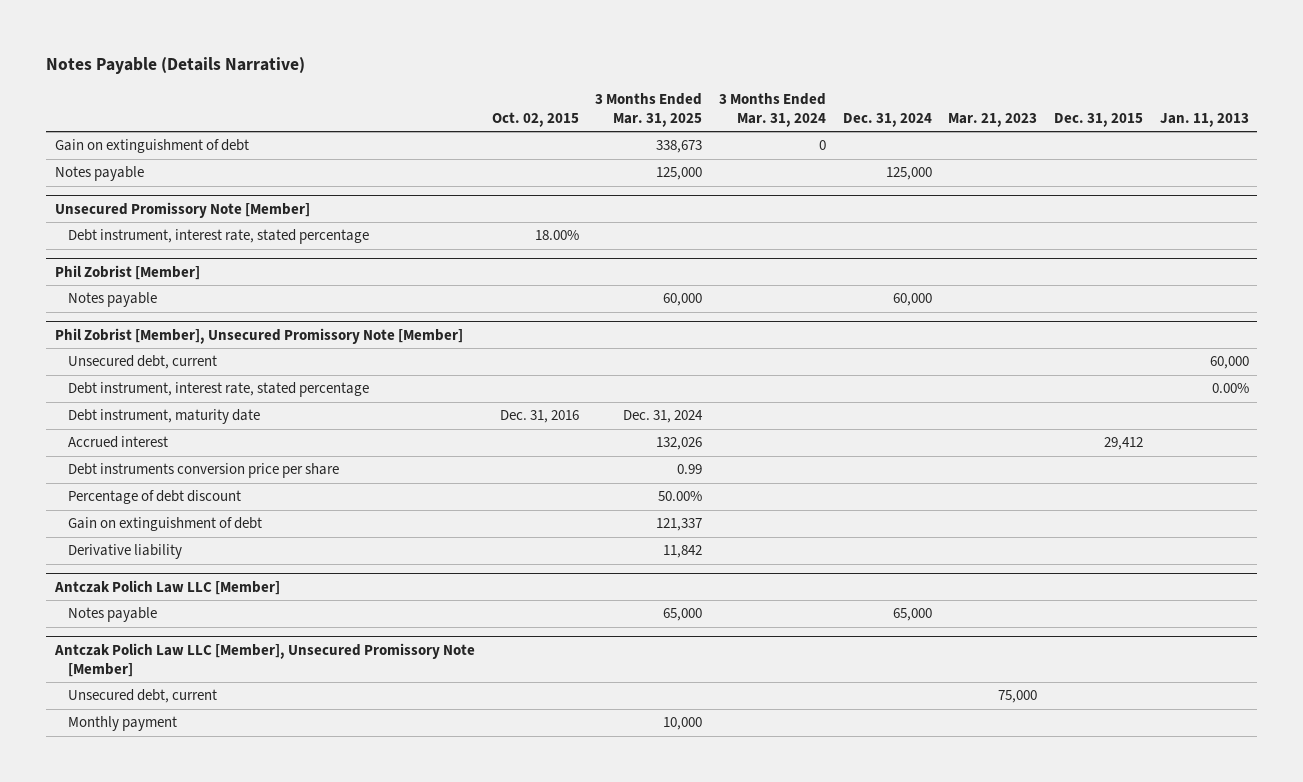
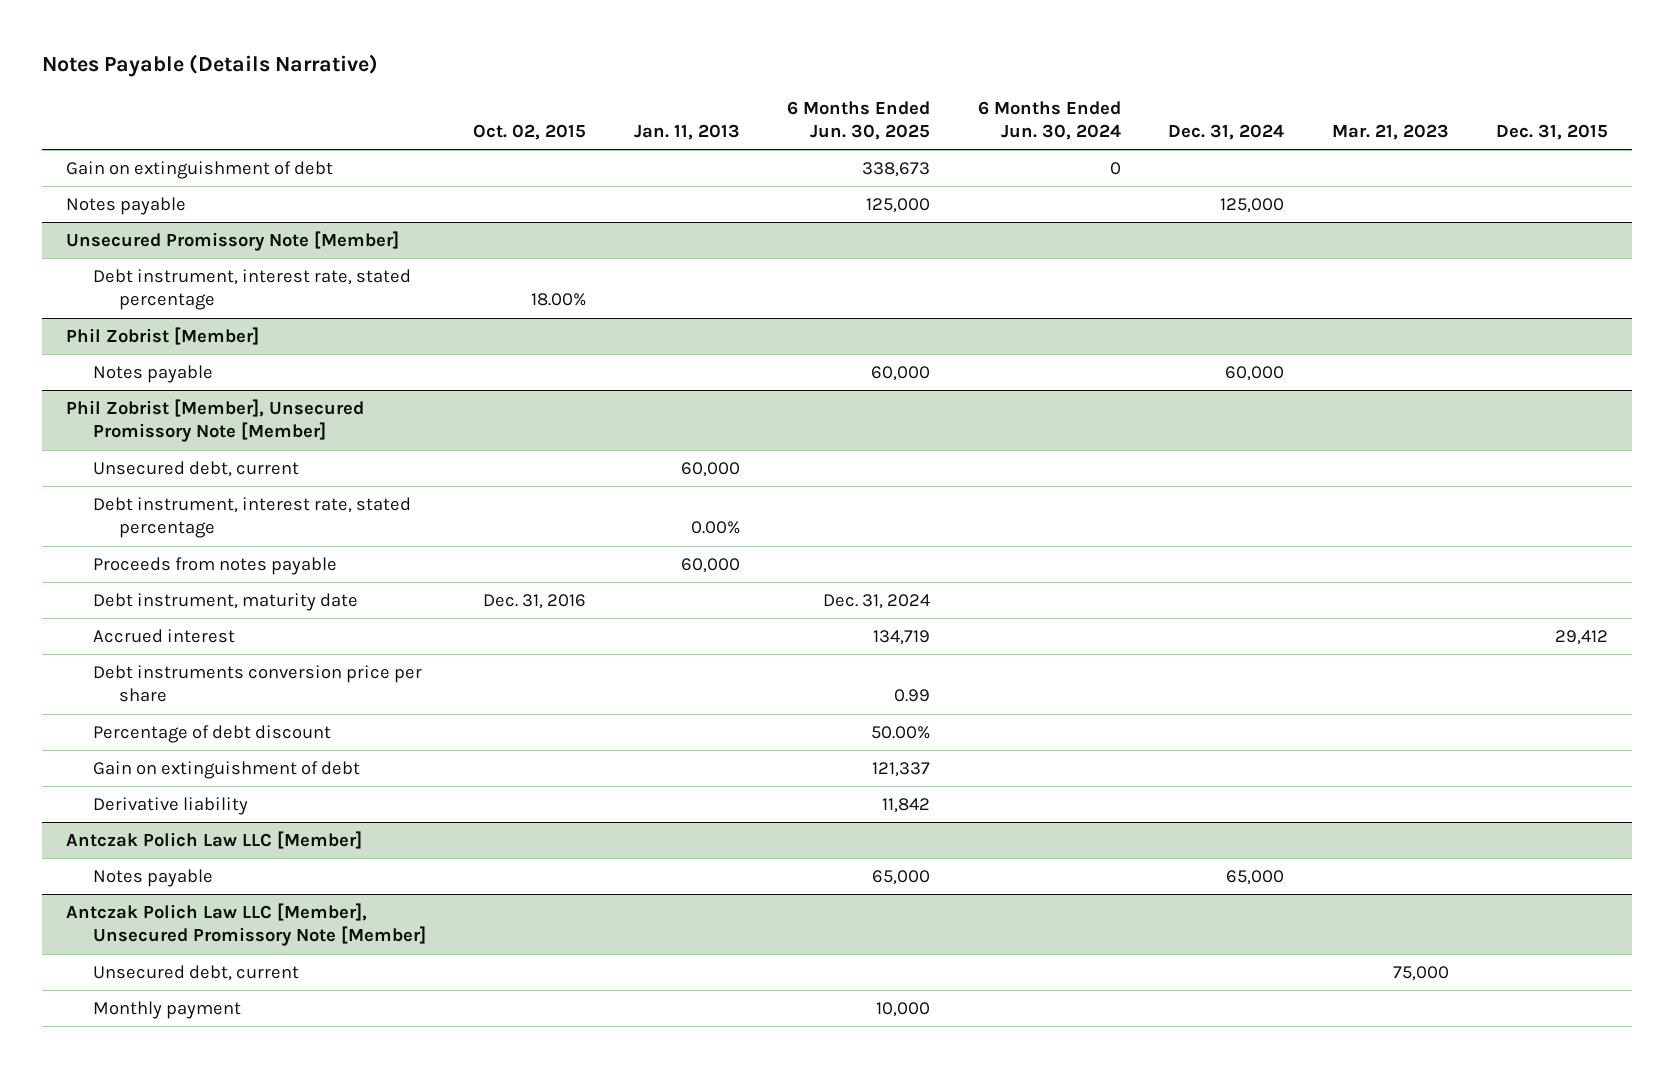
- | Oct. 02, 2015 | 3 Months Ended Mar. 31, 2025 | 3 Months Ended Mar. 31, 2024 | Dec. 31, 2024 | Mar. 21, 2023 | Dec. 31, 2015 | Jan. 11, 2013
+ | Oct. 02, 2015 | Jan. 11, 2013 | 6 Months Ended Jun. 30, 2025 | 6 Months Ended Jun. 30, 2024 | Dec. 31, 2024 | Mar. 21, 2023 | Dec. 31, 2015
@ Phil Zobrist [Member], Unsecured Promissory Note [Member]
+ Proceeds from notes payable | | 60,000 | | | | |

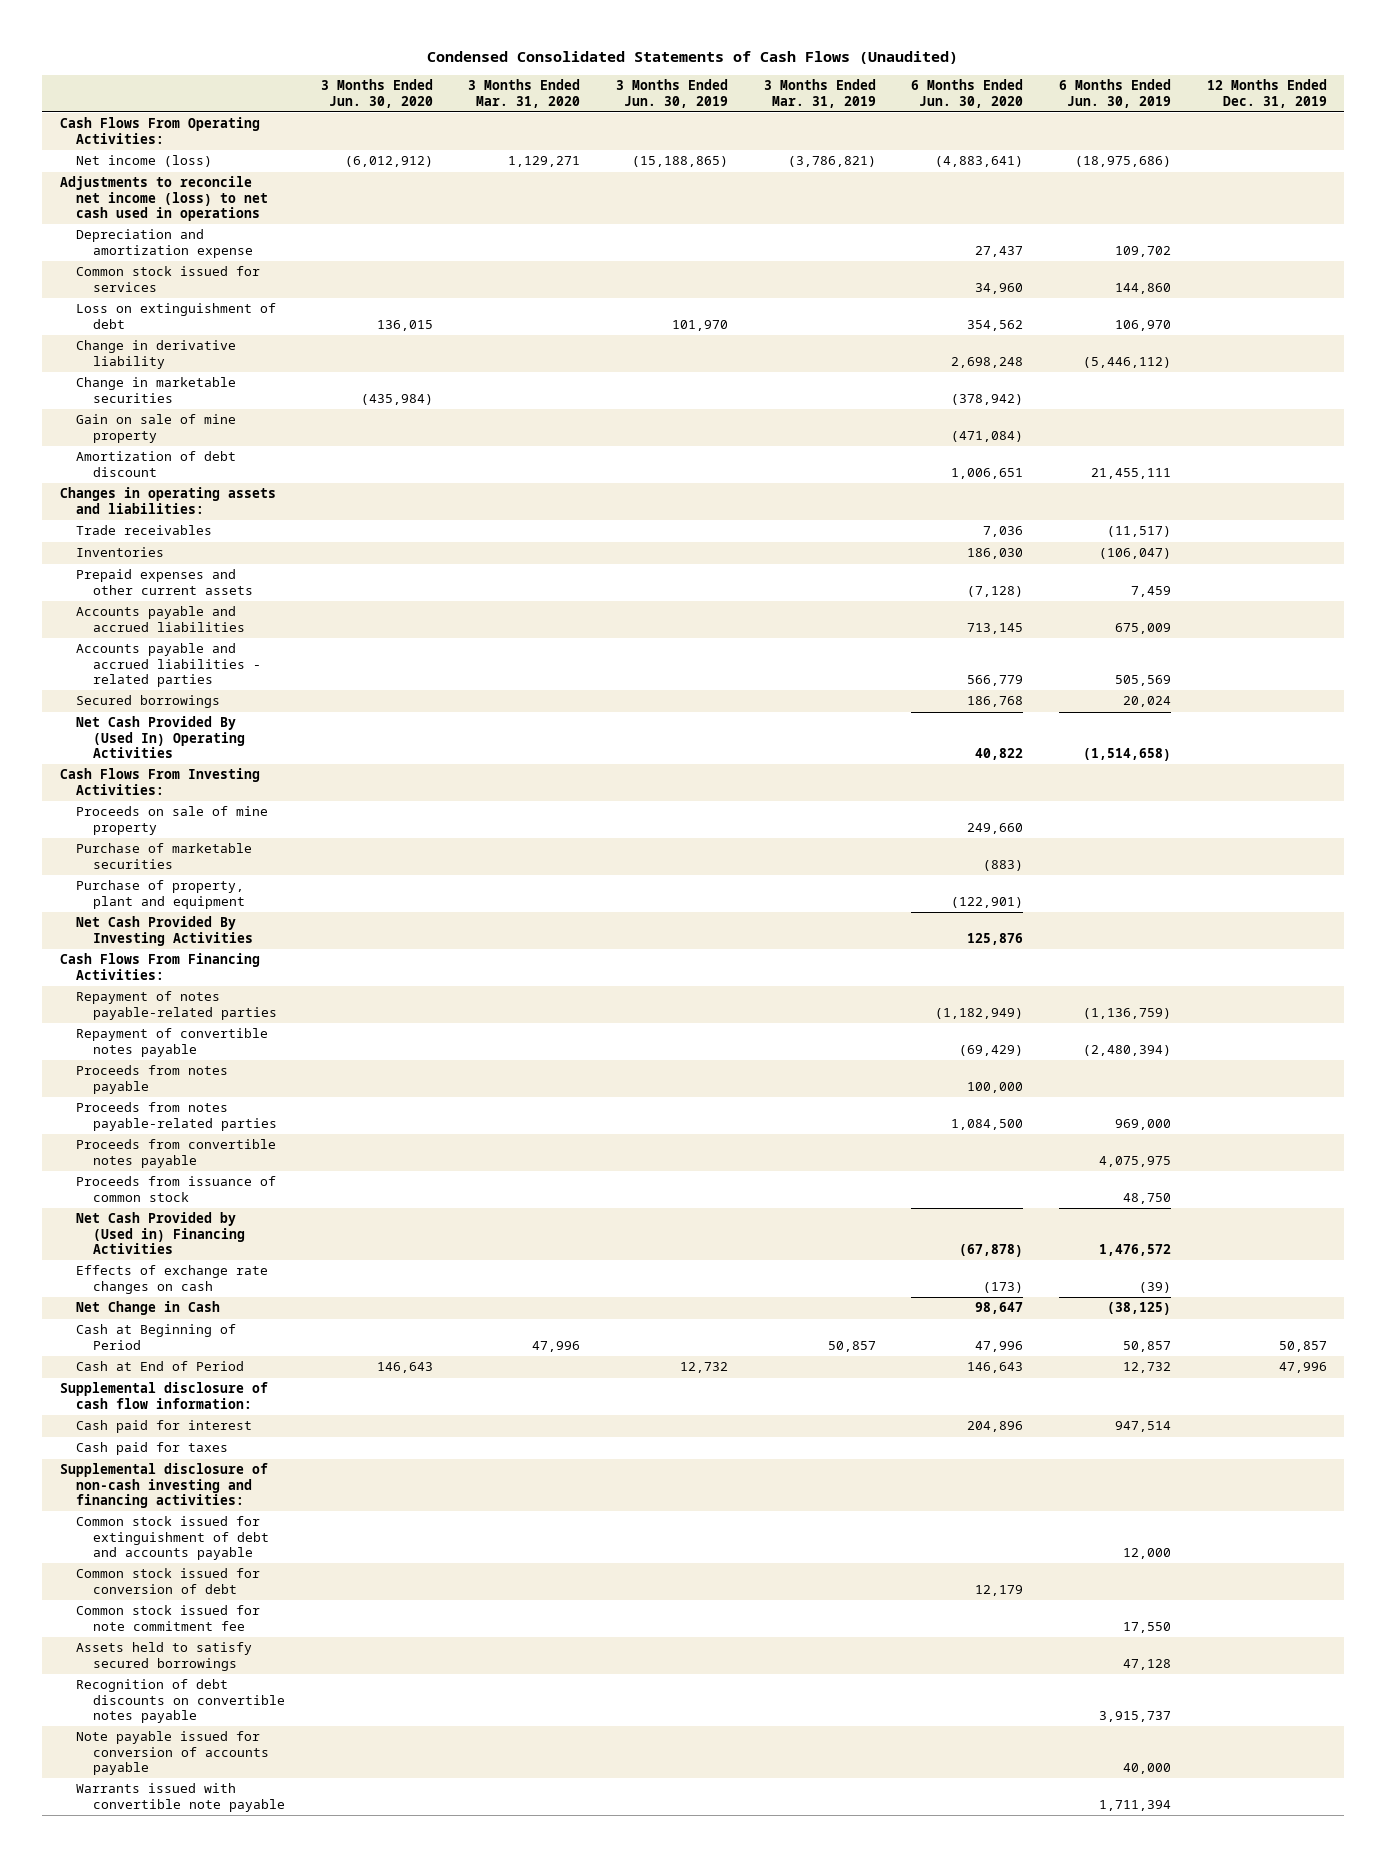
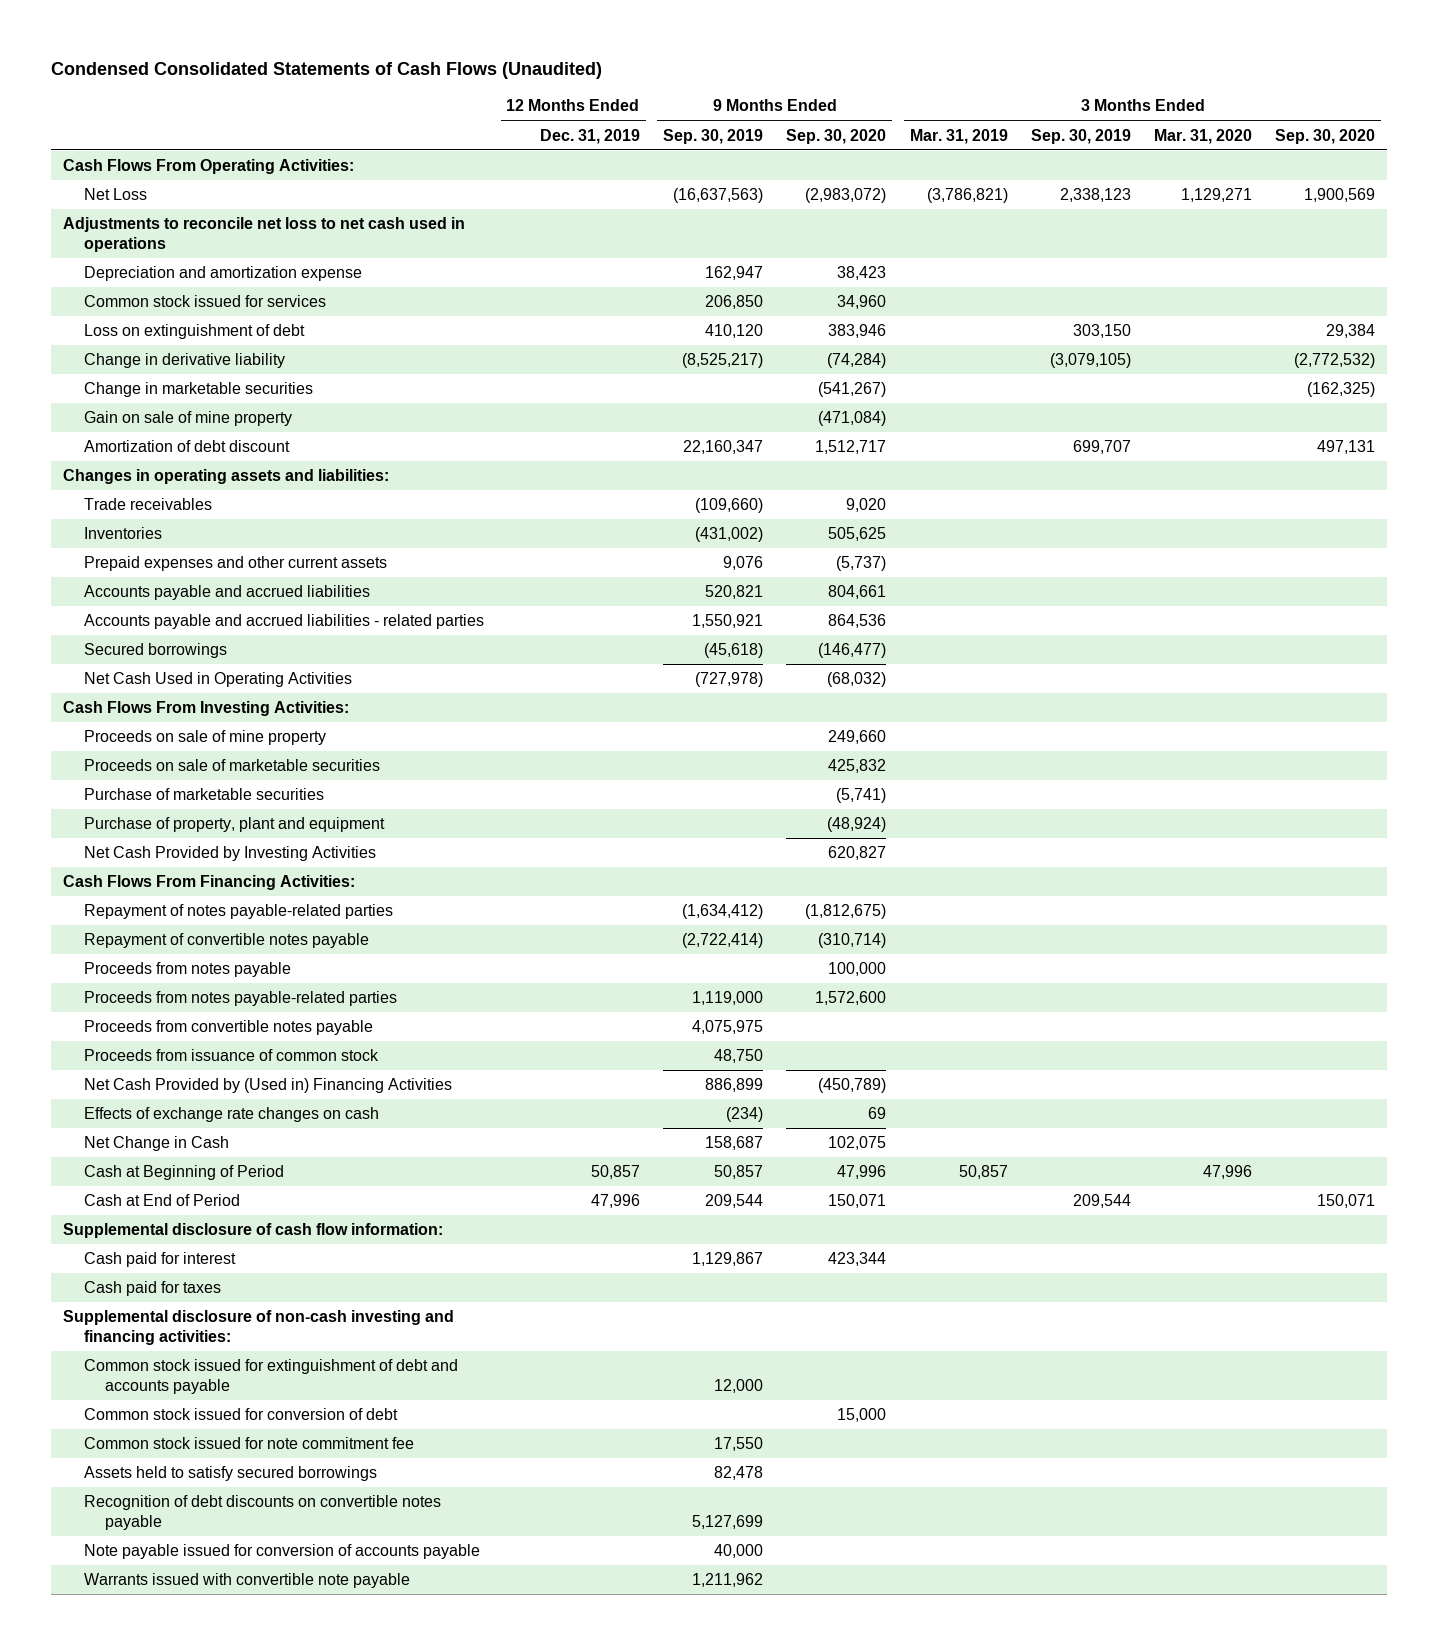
- | 3 Months Ended Jun. 30, 2020 | 3 Months Ended Mar. 31, 2020 | 3 Months Ended Jun. 30, 2019 | 3 Months Ended Mar. 31, 2019 | 6 Months Ended Jun. 30, 2020 | 6 Months Ended Jun. 30, 2019 | 12 Months Ended Dec. 31, 2019
+ | 12 Months Ended Dec. 31, 2019 | 9 Months Ended Sep. 30, 2019 | 9 Months Ended Sep. 30, 2020 | 3 Months Ended Mar. 31, 2019 | 3 Months Ended Sep. 30, 2019 | 3 Months Ended Mar. 31, 2020 | 3 Months Ended Sep. 30, 2020
- Net income (loss) | (6,012,912) | 1,129,271 | (15,188,865) | (3,786,821) | (4,883,641) | (18,975,686) |
- Adjustments to reconcile net income (loss) to net cash used in operations
+ Net Loss | | (16,637,563) | (2,983,072) | (3,786,821) | 2,338,123 | 1,129,271 | 1,900,569
+ Adjustments to reconcile net loss to net cash used in operations
- Net Cash Provided By (Used In) Operating Activities | | | | | 40,822 | (1,514,658) |
+ Net Cash Used in Operating Activities | | (727,978) | (68,032) | | | |
+ Proceeds on sale of marketable securities | | | 425,832 | | | |
- Net Cash Provided By Investing Activities | | | | | 125,876 | |
+ Net Cash Provided by Investing Activities | | | 620,827 | | | |

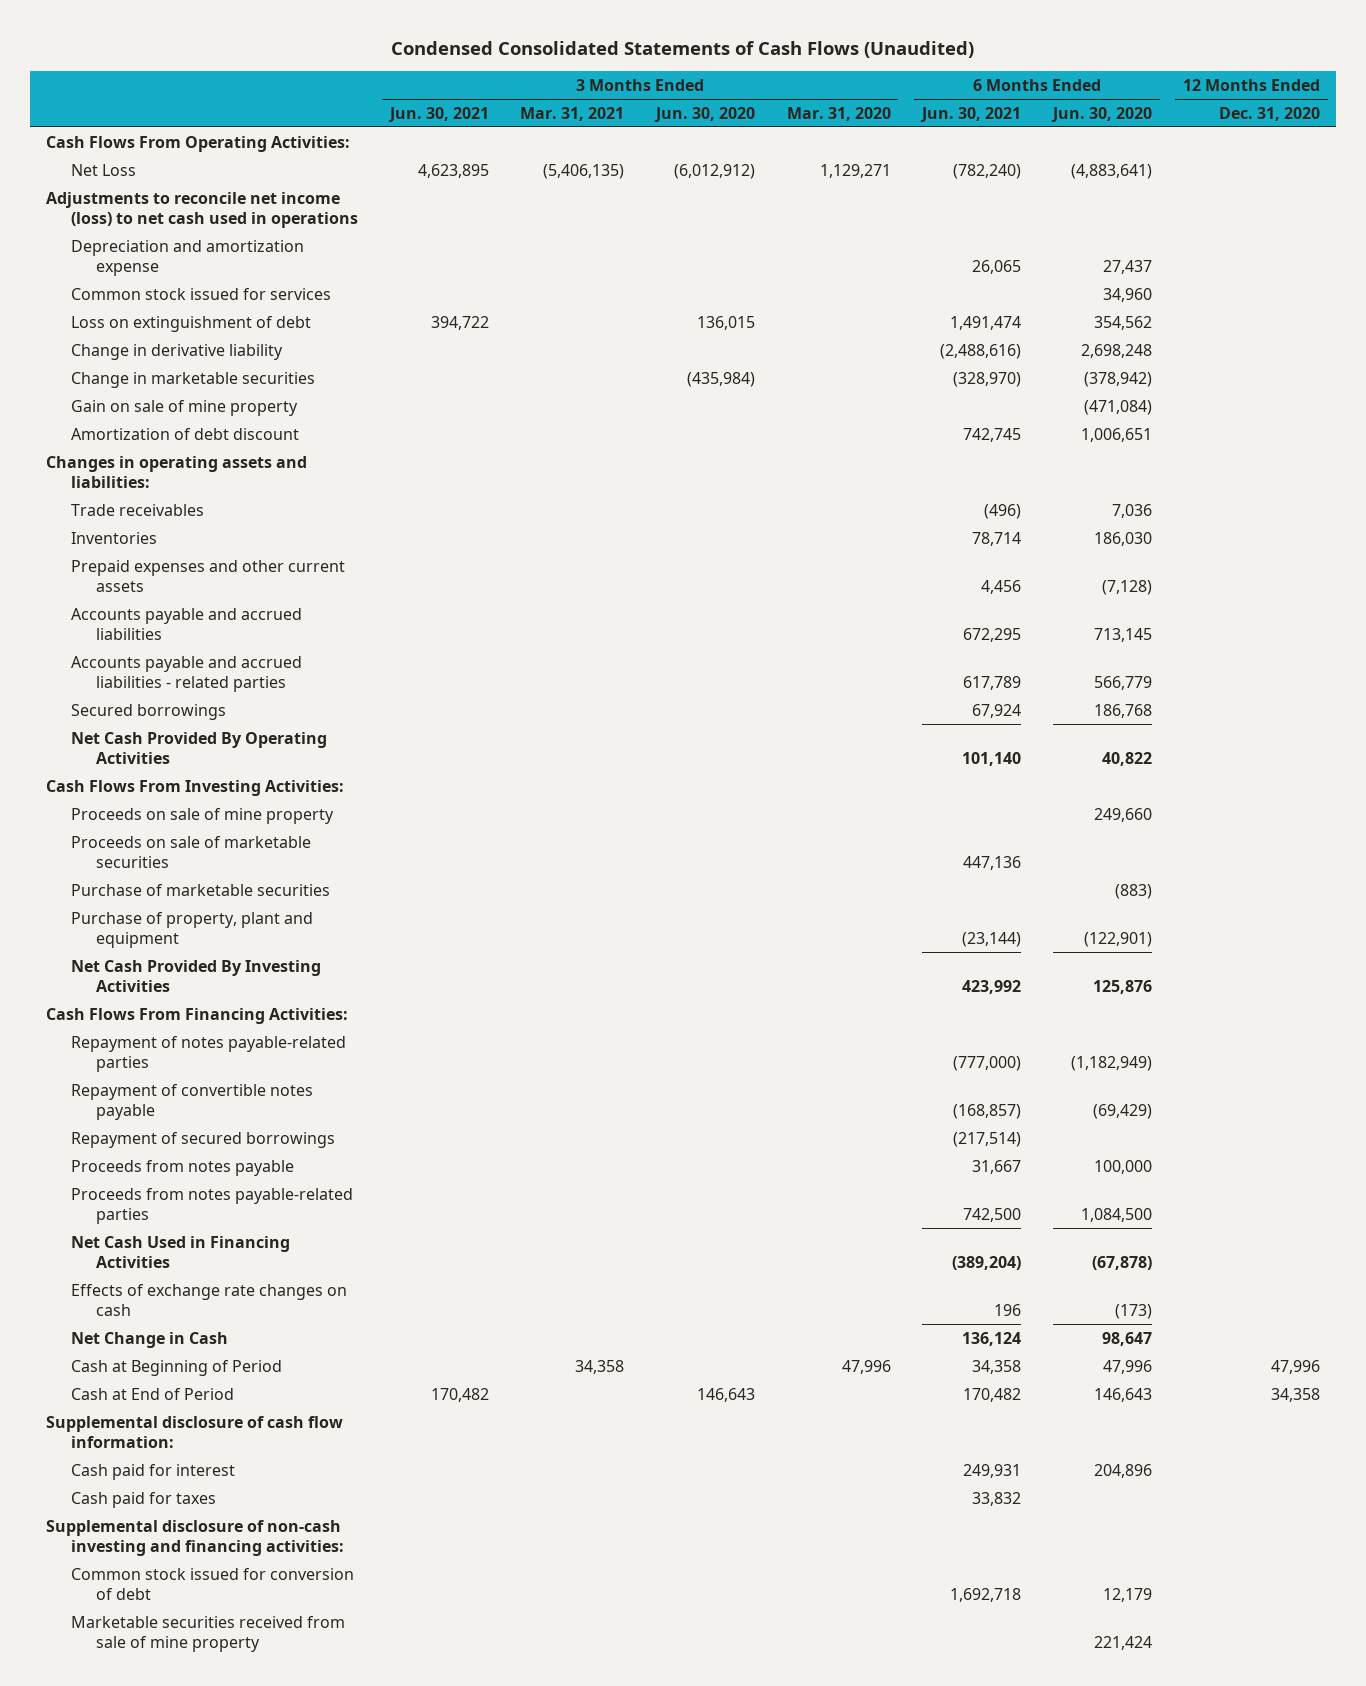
- | 12 Months Ended Dec. 31, 2019 | 9 Months Ended Sep. 30, 2019 | 9 Months Ended Sep. 30, 2020 | 3 Months Ended Mar. 31, 2019 | 3 Months Ended Sep. 30, 2019 | 3 Months Ended Mar. 31, 2020 | 3 Months Ended Sep. 30, 2020
+ | 3 Months Ended Jun. 30, 2021 | 3 Months Ended Mar. 31, 2021 | 3 Months Ended Jun. 30, 2020 | 3 Months Ended Mar. 31, 2020 | 6 Months Ended Jun. 30, 2021 | 6 Months Ended Jun. 30, 2020 | 12 Months Ended Dec. 31, 2020
- Adjustments to reconcile net loss to net cash used in operations
+ Adjustments to reconcile net income (loss) to net cash used in operations
- Net Cash Used in Operating Activities | | (727,978) | (68,032) | | | |
+ Net Cash Provided By Operating Activities | | | | | 101,140 | 40,822 |
- Net Cash Provided by Investing Activities | | | 620,827 | | | |
+ Net Cash Provided By Investing Activities | | | | | 423,992 | 125,876 |
+ Repayment of secured borrowings | | | | | (217,514) | |
- Proceeds from convertible notes payable | | 4,075,975 | | | | |
- Proceeds from issuance of common stock | | 48,750 | | | | |
- Net Cash Provided by (Used in) Financing Activities | | 886,899 | (450,789) | | | |
+ Net Cash Used in Financing Activities | | | | | (389,204) | (67,878) |
- Common stock issued for extinguishment of debt and accounts payable | | 12,000 | | | | |
- Common stock issued for note commitment fee | | 17,550 | | | | |
- Assets held to satisfy secured borrowings | | 82,478 | | | | |
- Recognition of debt discounts on convertible notes payable | | 5,127,699 | | | | |
- Note payable issued for conversion of accounts payable | | 40,000 | | | | |
- Warrants issued with convertible note payable | | 1,211,962 | | | | |
+ Marketable securities received from sale of mine property | | | | | | 221,424 |

